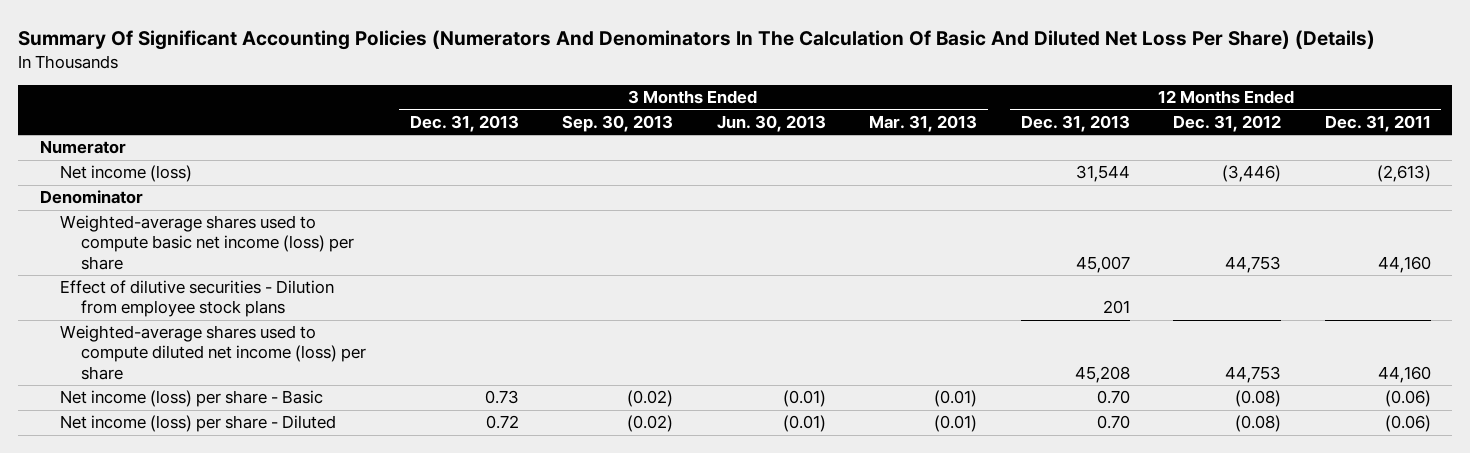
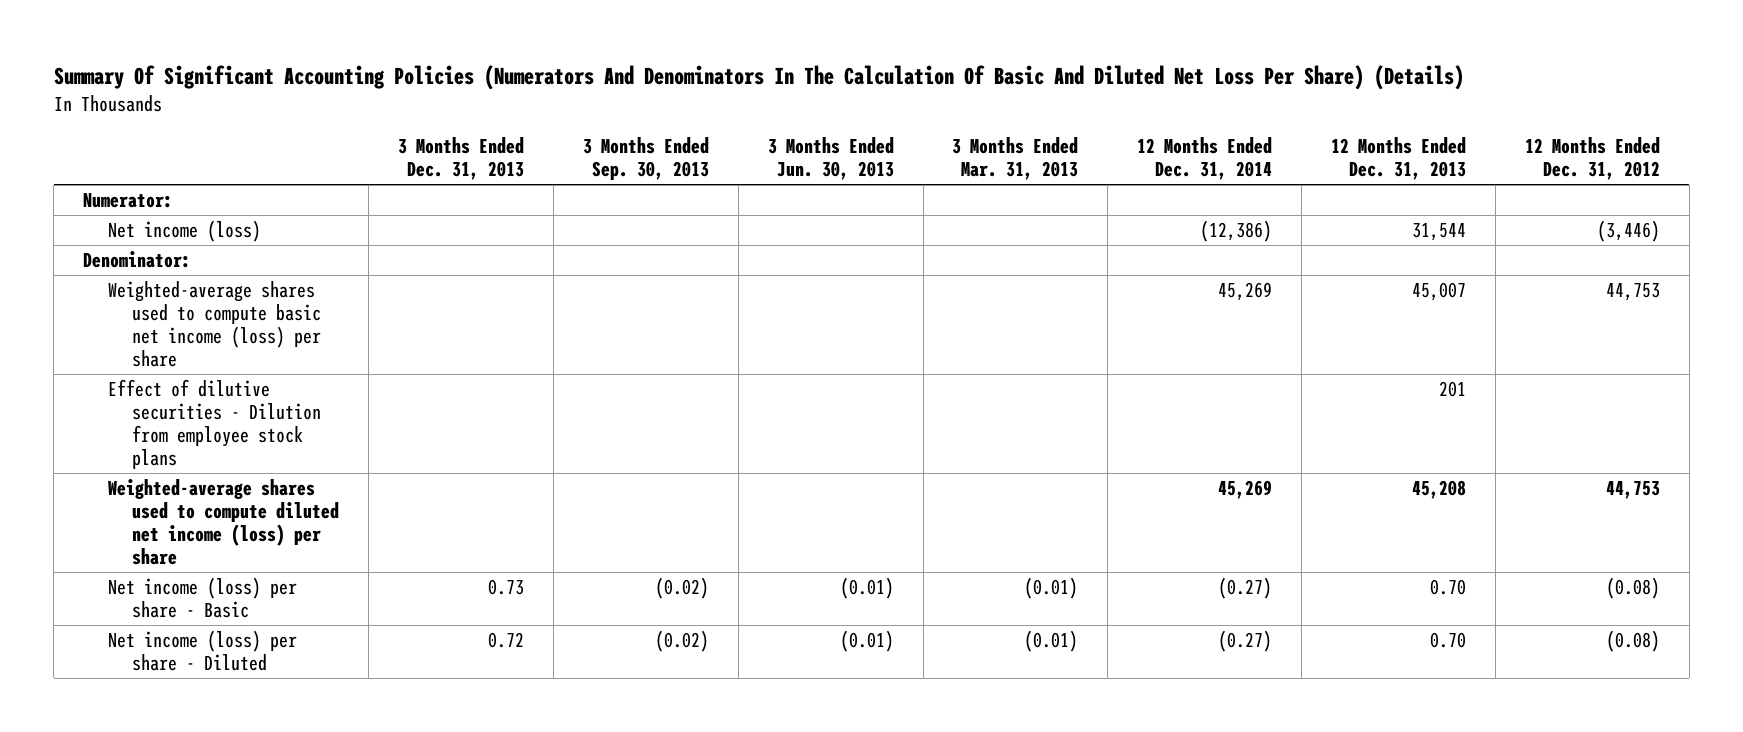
- | 3 Months Ended Dec. 31, 2013 | 3 Months Ended Sep. 30, 2013 | 3 Months Ended Jun. 30, 2013 | 3 Months Ended Mar. 31, 2013 | 12 Months Ended Dec. 31, 2013 | 12 Months Ended Dec. 31, 2012 | 12 Months Ended Dec. 31, 2011
+ | 3 Months Ended Dec. 31, 2013 | 3 Months Ended Sep. 30, 2013 | 3 Months Ended Jun. 30, 2013 | 3 Months Ended Mar. 31, 2013 | 12 Months Ended Dec. 31, 2014 | 12 Months Ended Dec. 31, 2013 | 12 Months Ended Dec. 31, 2012
- Numerator
+ Numerator:
- Denominator
+ Denominator:

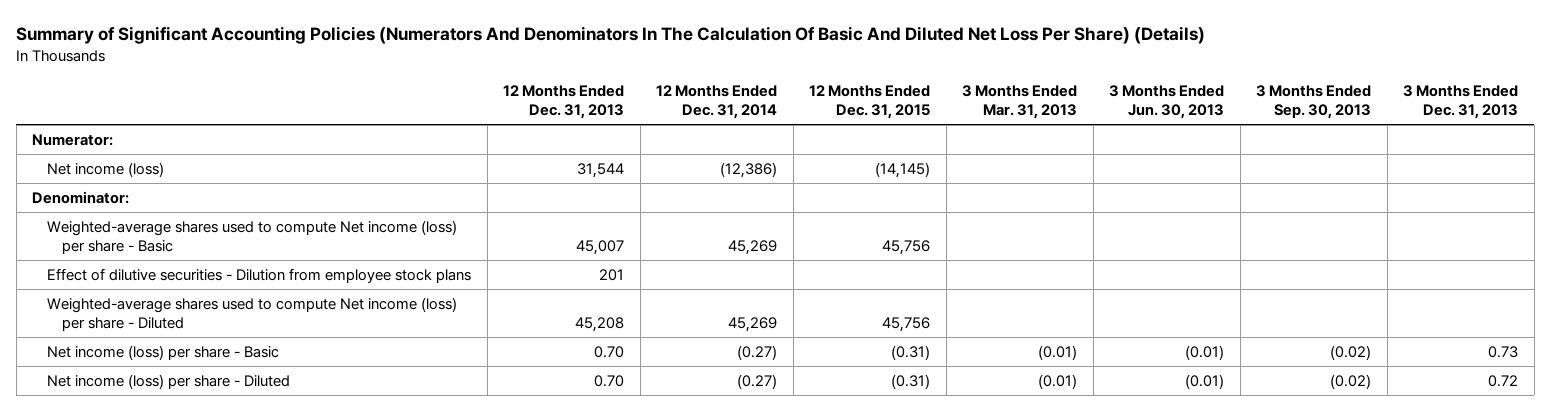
- Summary Of Significant Accounting Policies (Numerators And Denominators In The Calculation Of Basic And Diluted Net Loss Per Share) (Details)
+ Summary of Significant Accounting Policies (Numerators And Denominators In The Calculation Of Basic And Diluted Net Loss Per Share) (Details)
- | 3 Months Ended Dec. 31, 2013 | 3 Months Ended Sep. 30, 2013 | 3 Months Ended Jun. 30, 2013 | 3 Months Ended Mar. 31, 2013 | 12 Months Ended Dec. 31, 2014 | 12 Months Ended Dec. 31, 2013 | 12 Months Ended Dec. 31, 2012
+ | 12 Months Ended Dec. 31, 2013 | 12 Months Ended Dec. 31, 2014 | 12 Months Ended Dec. 31, 2015 | 3 Months Ended Mar. 31, 2013 | 3 Months Ended Jun. 30, 2013 | 3 Months Ended Sep. 30, 2013 | 3 Months Ended Dec. 31, 2013
- Weighted-average shares used to compute basic net income (loss) per share | | | | | 45,269 | 45,007 | 44,753
+ Weighted-average shares used to compute Net income (loss) per share - Basic | 45,007 | 45,269 | 45,756 | | | |
- Weighted-average shares used to compute diluted net income (loss) per share | | | | | 45,269 | 45,208 | 44,753
+ Weighted-average shares used to compute Net income (loss) per share - Diluted | 45,208 | 45,269 | 45,756 | | | |

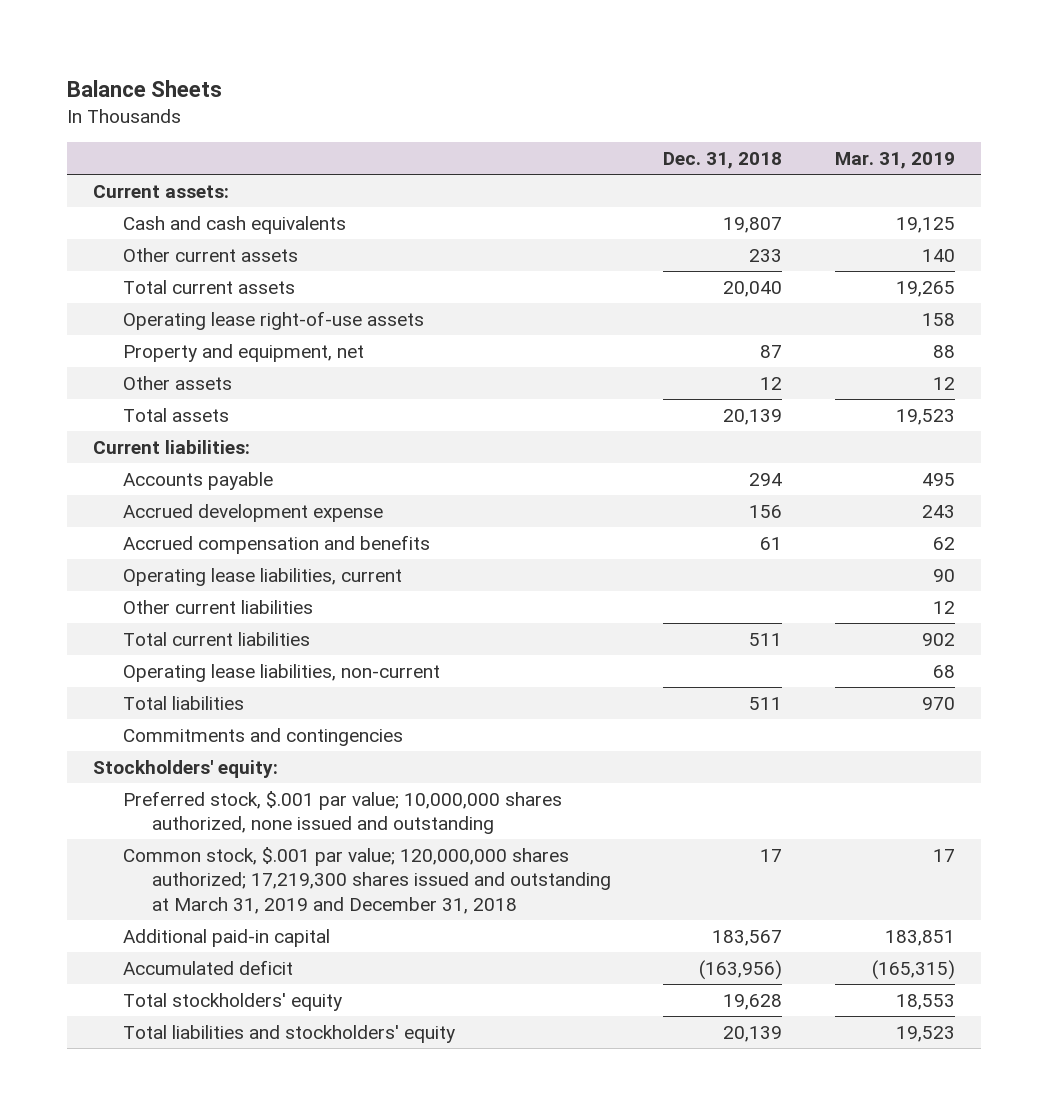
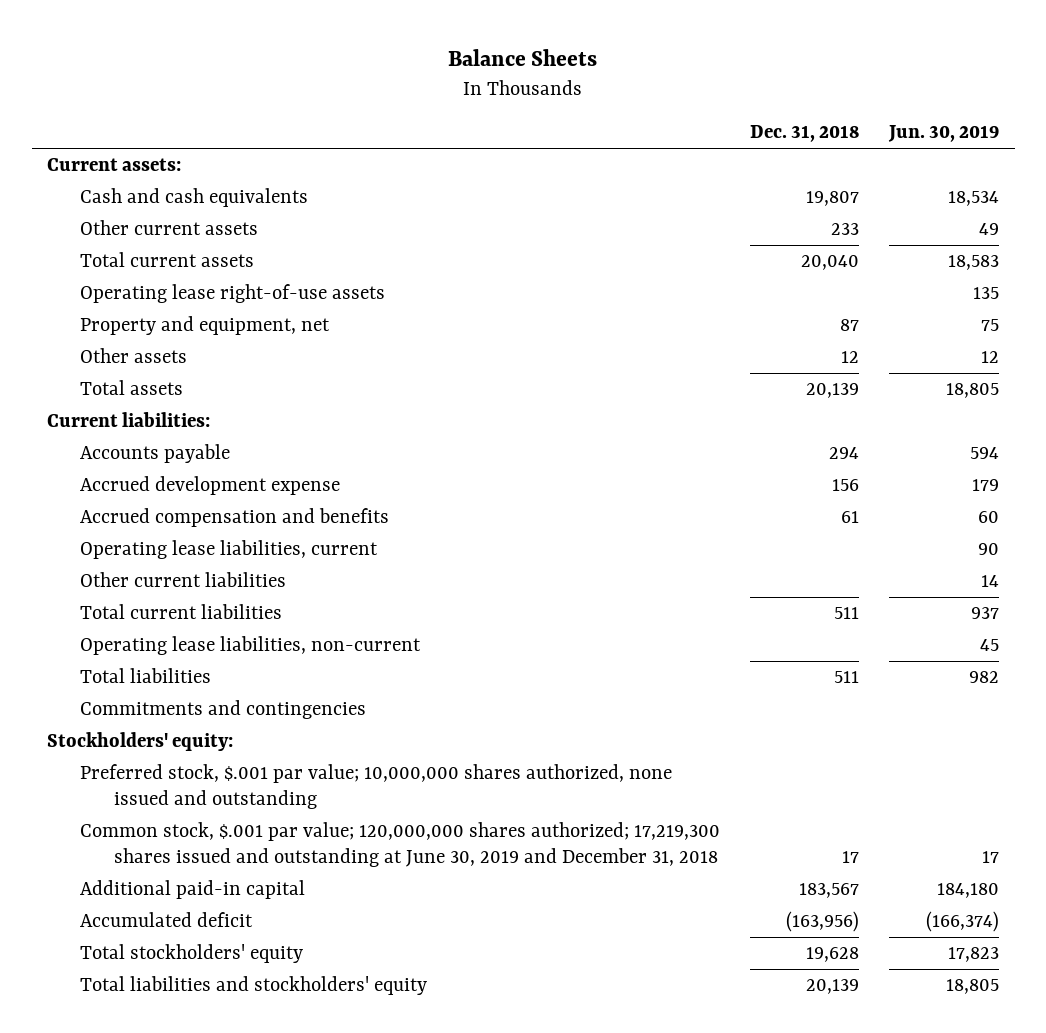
- | Dec. 31, 2018 | Mar. 31, 2019
+ | Dec. 31, 2018 | Jun. 30, 2019
- Common stock, $.001 par value; 120,000,000 shares authorized; 17,219,300 shares issued and outstanding at March 31, 2019 and December 31, 2018 | 17 | 17
+ Common stock, $.001 par value; 120,000,000 shares authorized; 17,219,300 shares issued and outstanding at June 30, 2019 and December 31, 2018 | 17 | 17

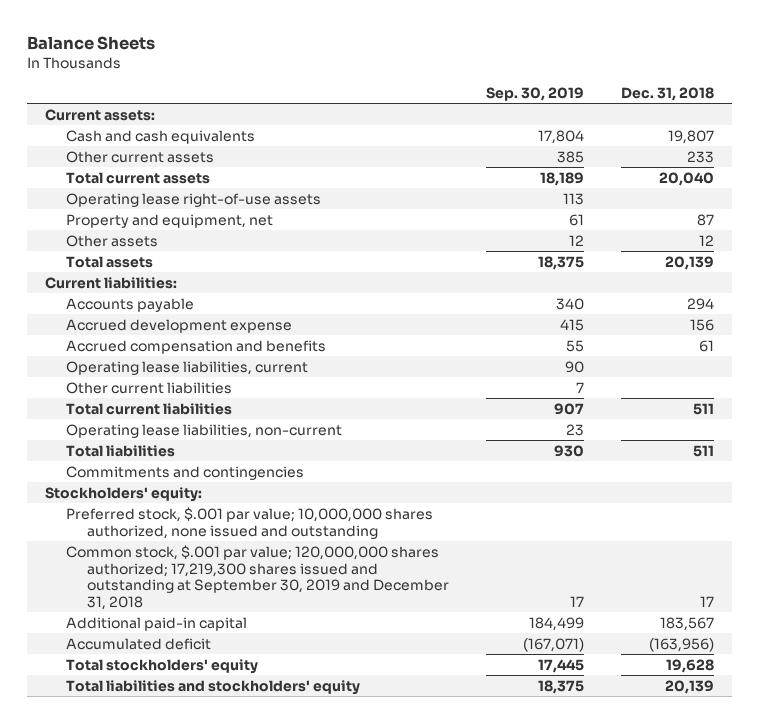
- | Dec. 31, 2018 | Jun. 30, 2019
+ | Sep. 30, 2019 | Dec. 31, 2018
- Common stock, $.001 par value; 120,000,000 shares authorized; 17,219,300 shares issued and outstanding at June 30, 2019 and December 31, 2018 | 17 | 17
+ Common stock, $.001 par value; 120,000,000 shares authorized; 17,219,300 shares issued and outstanding at September 30, 2019 and December 31, 2018 | 17 | 17

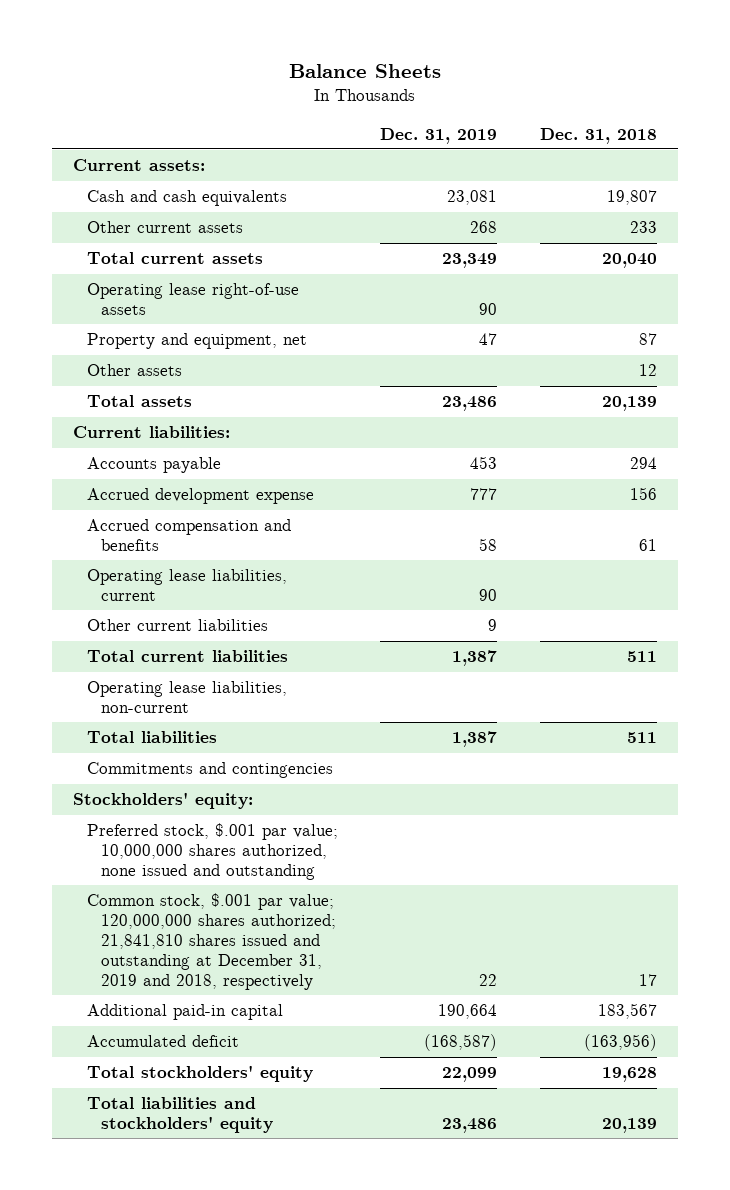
- | Sep. 30, 2019 | Dec. 31, 2018
+ | Dec. 31, 2019 | Dec. 31, 2018
- Common stock, $.001 par value; 120,000,000 shares authorized; 17,219,300 shares issued and outstanding at September 30, 2019 and December 31, 2018 | 17 | 17
+ Common stock, $.001 par value; 120,000,000 shares authorized; 21,841,810 shares issued and outstanding at December 31, 2019 and 2018, respectively | 22 | 17

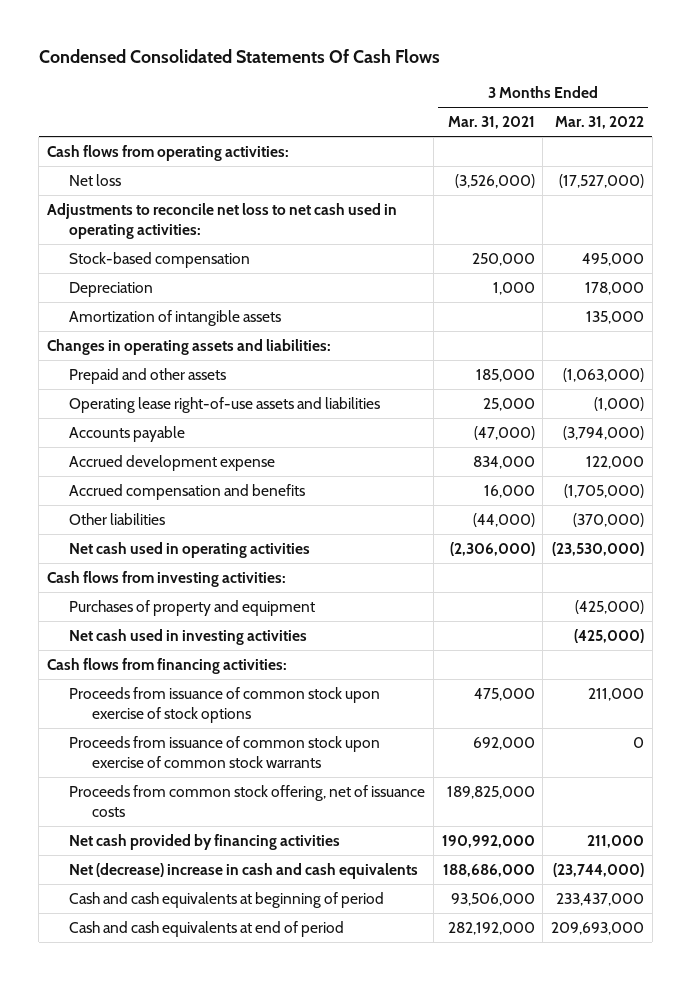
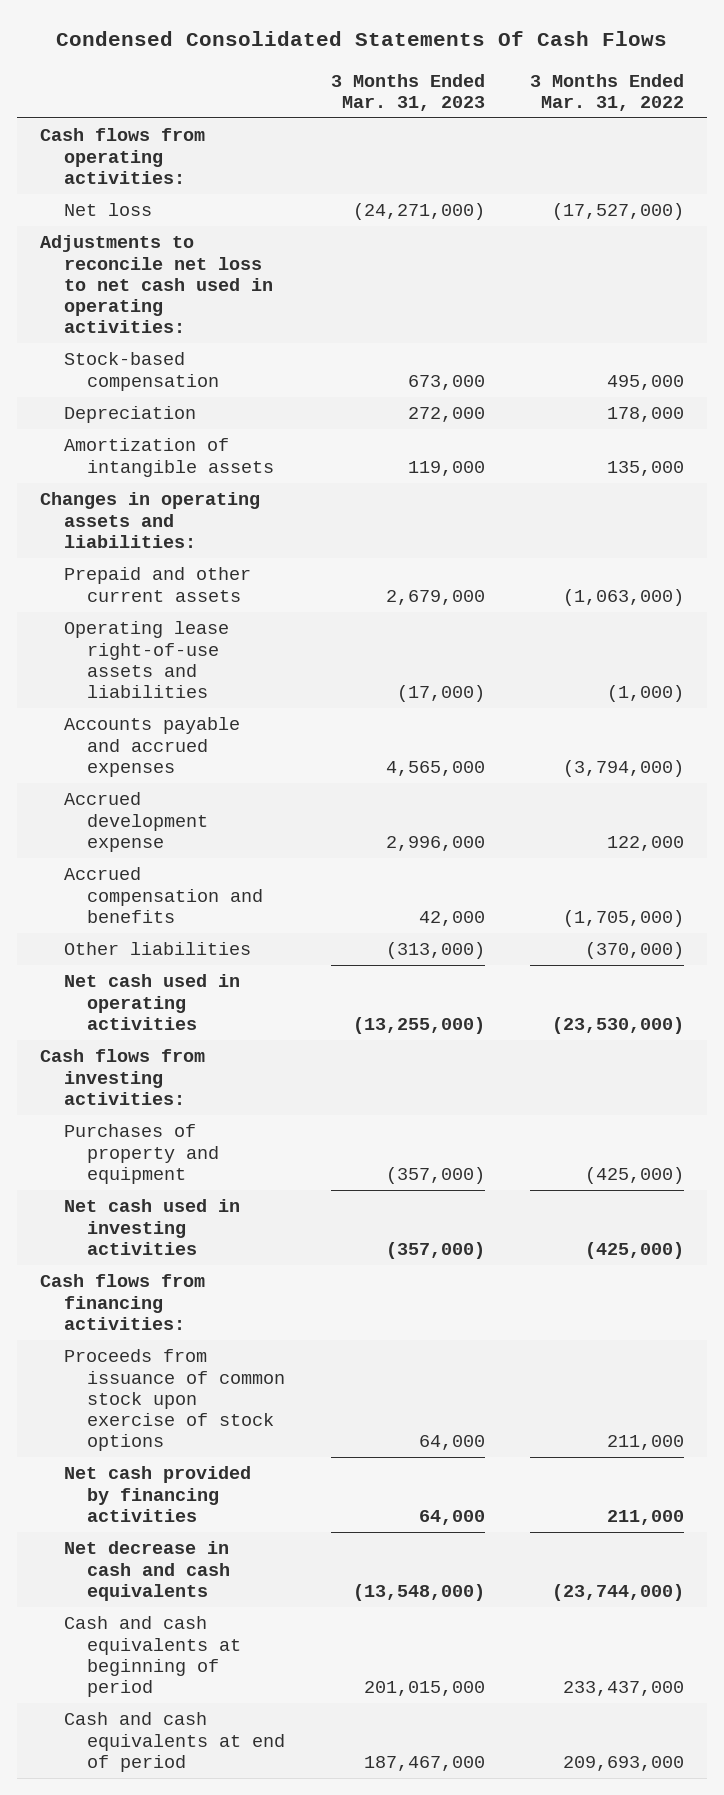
- | 3 Months Ended Mar. 31, 2021 | 3 Months Ended Mar. 31, 2022
+ | 3 Months Ended Mar. 31, 2023 | 3 Months Ended Mar. 31, 2022
- Prepaid and other assets | 185,000 | (1,063,000)
+ Prepaid and other current assets | 2,679,000 | (1,063,000)
- Accounts payable | (47,000) | (3,794,000)
+ Accounts payable and accrued expenses | 4,565,000 | (3,794,000)
- Proceeds from issuance of common stock upon exercise of common stock warrants | 692,000 | 0
- Proceeds from common stock offering, net of issuance costs | 189,825,000 |
- Net (decrease) increase in cash and cash equivalents | 188,686,000 | (23,744,000)
+ Net decrease in cash and cash equivalents | (13,548,000) | (23,744,000)

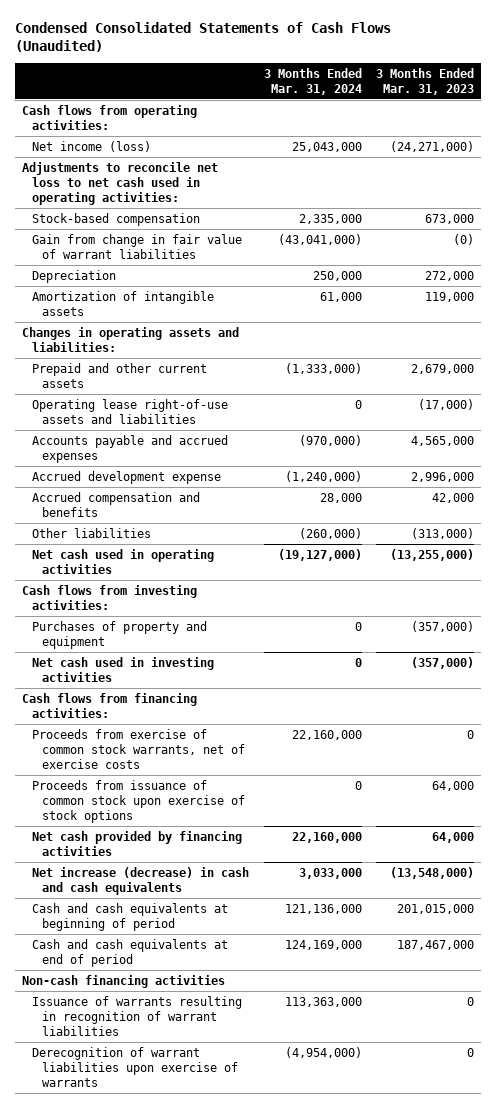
- Condensed Consolidated Statements Of Cash Flows
+ Condensed Consolidated Statements of Cash Flows (Unaudited)
- | 3 Months Ended Mar. 31, 2023 | 3 Months Ended Mar. 31, 2022
+ | 3 Months Ended Mar. 31, 2024 | 3 Months Ended Mar. 31, 2023
- Net loss | (24,271,000) | (17,527,000)
+ Net income (loss) | 25,043,000 | (24,271,000)
+ Gain from change in fair value of warrant liabilities | (43,041,000) | (0)
+ Proceeds from exercise of common stock warrants, net of exercise costs | 22,160,000 | 0
- Net decrease in cash and cash equivalents | (13,548,000) | (23,744,000)
+ Net increase (decrease) in cash and cash equivalents | 3,033,000 | (13,548,000)
+ Non-cash financing activities
+ Issuance of warrants resulting in recognition of warrant liabilities | 113,363,000 | 0
+ Derecognition of warrant liabilities upon exercise of warrants | (4,954,000) | 0

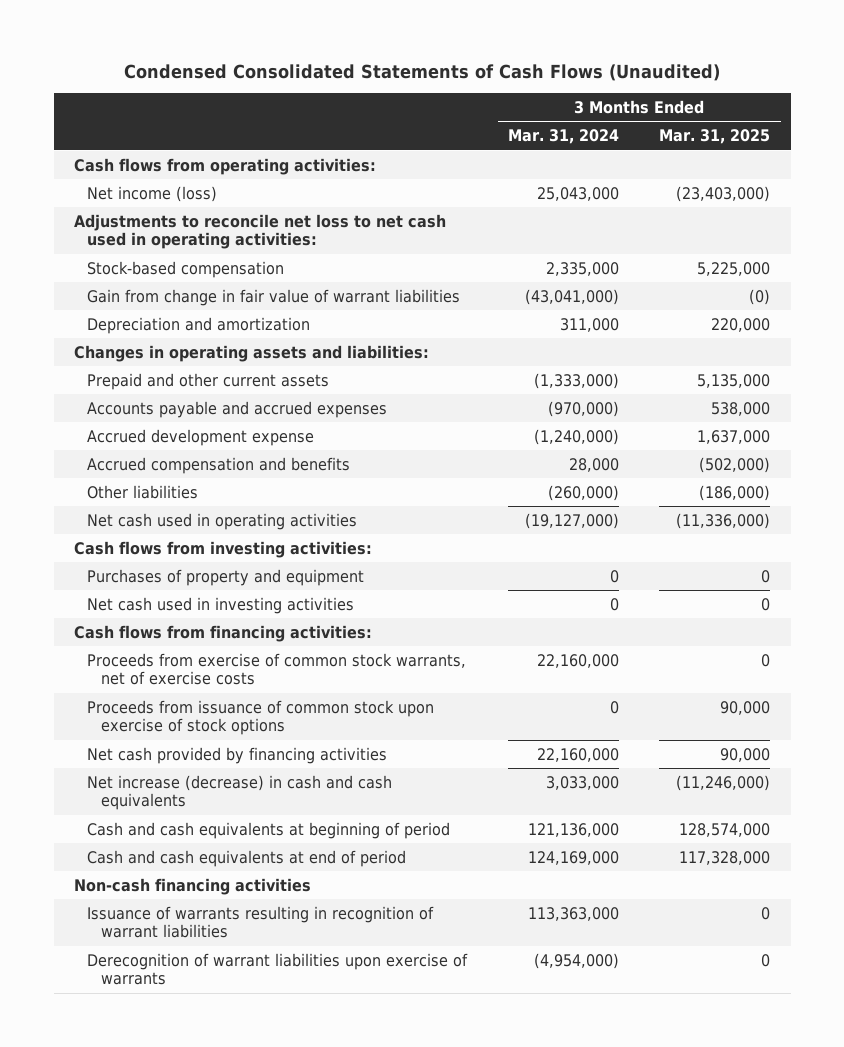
- | 3 Months Ended Mar. 31, 2024 | 3 Months Ended Mar. 31, 2023
+ | 3 Months Ended Mar. 31, 2024 | 3 Months Ended Mar. 31, 2025
- Depreciation | 250,000 | 272,000
- Amortization of intangible assets | 61,000 | 119,000
+ Depreciation and amortization | 311,000 | 220,000
- Operating lease right-of-use assets and liabilities | 0 | (17,000)

